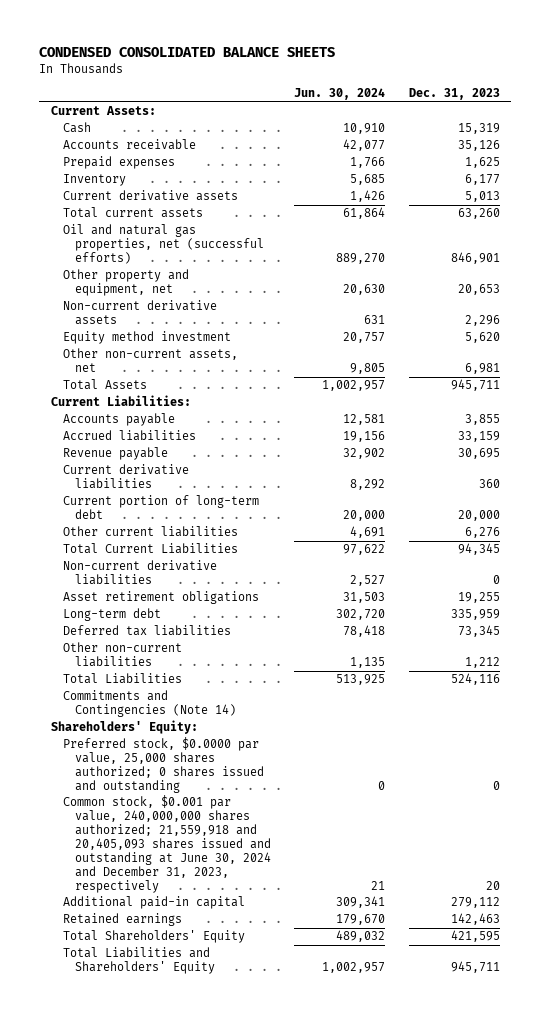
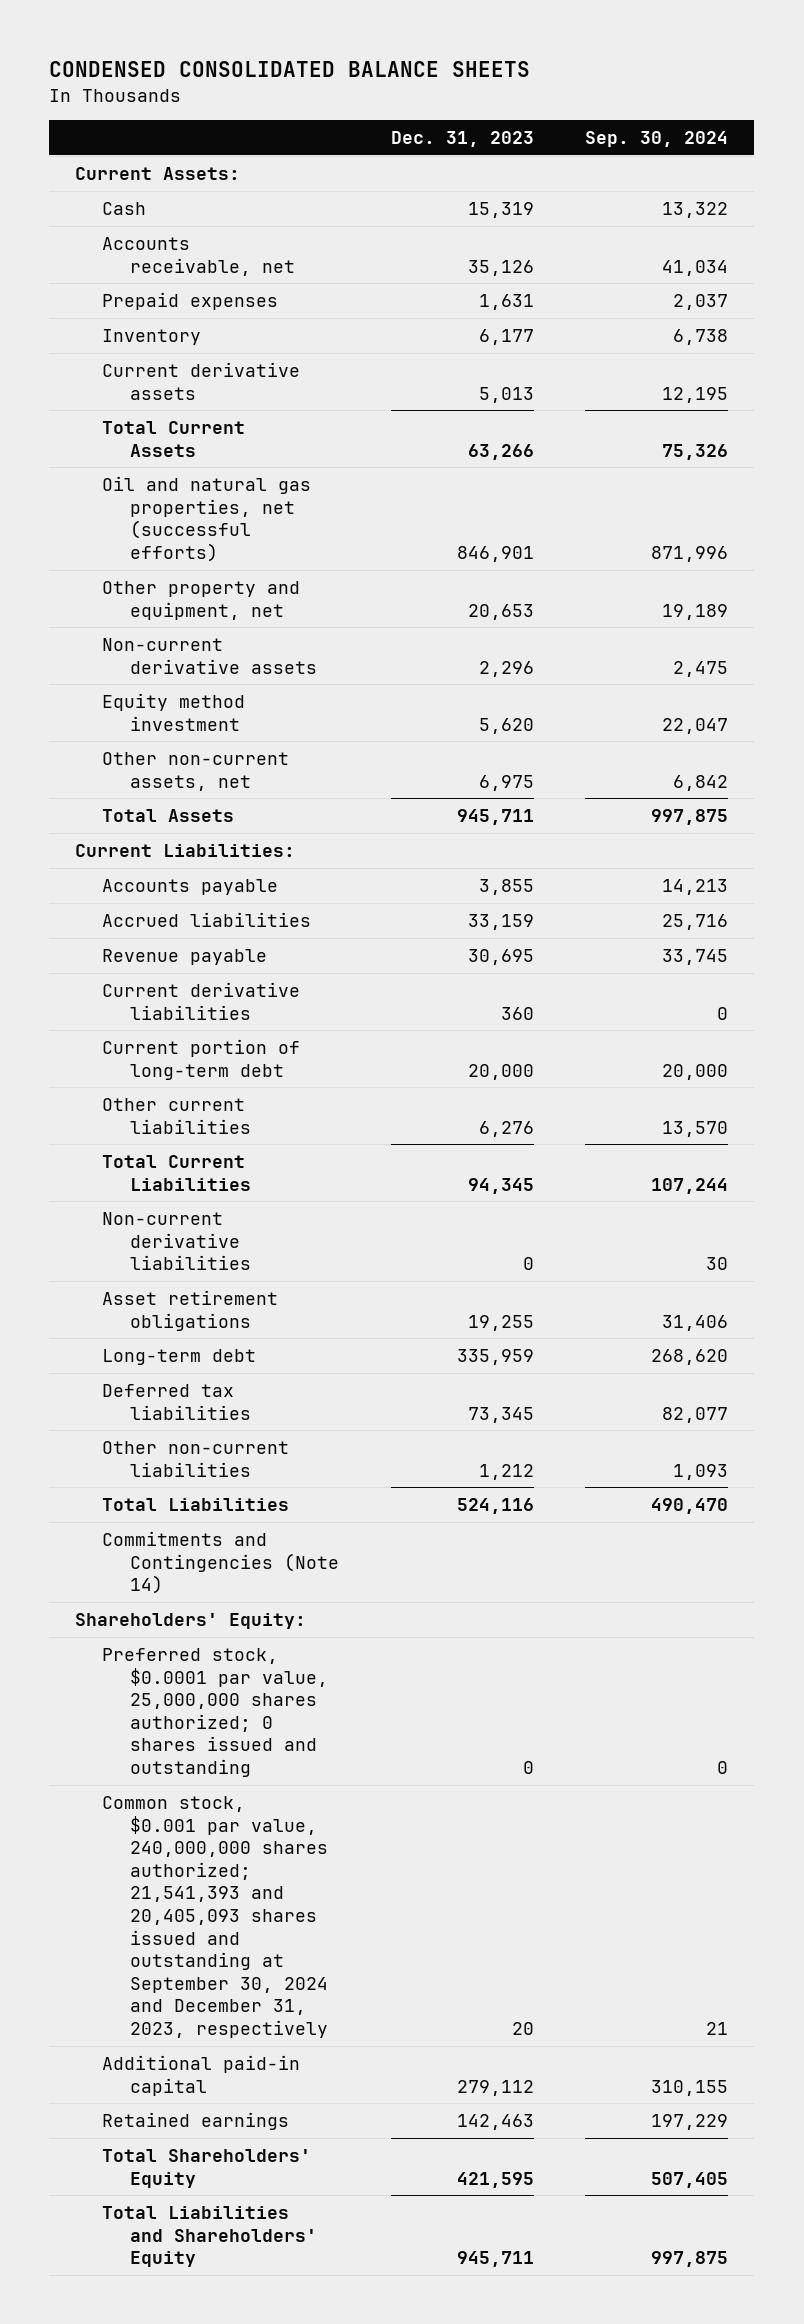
- | Jun. 30, 2024 | Dec. 31, 2023
+ | Dec. 31, 2023 | Sep. 30, 2024
- Accounts receivable | 42,077 | 35,126
- Prepaid expenses | 1,766 | 1,625
+ Accounts receivable, net | 35,126 | 41,034
+ Prepaid expenses | 1,631 | 2,037
- Total current assets | 61,864 | 63,260
+ Total Current Assets | 63,266 | 75,326
- Other non-current assets, net | 9,805 | 6,981
+ Other non-current assets, net | 6,975 | 6,842
- Preferred stock, $0.0000 par value, 25,000 shares authorized; 0 shares issued and outstanding | 0 | 0
- Common stock, $0.001 par value, 240,000,000 shares authorized; 21,559,918 and 20,405,093 shares issued and outstanding at June 30, 2024 and December 31, 2023, respectively | 21 | 20
+ Preferred stock, $0.0001 par value, 25,000,000 shares authorized; 0 shares issued and outstanding | 0 | 0
+ Common stock, $0.001 par value, 240,000,000 shares authorized; 21,541,393 and 20,405,093 shares issued and outstanding at September 30, 2024 and December 31, 2023, respectively | 20 | 21

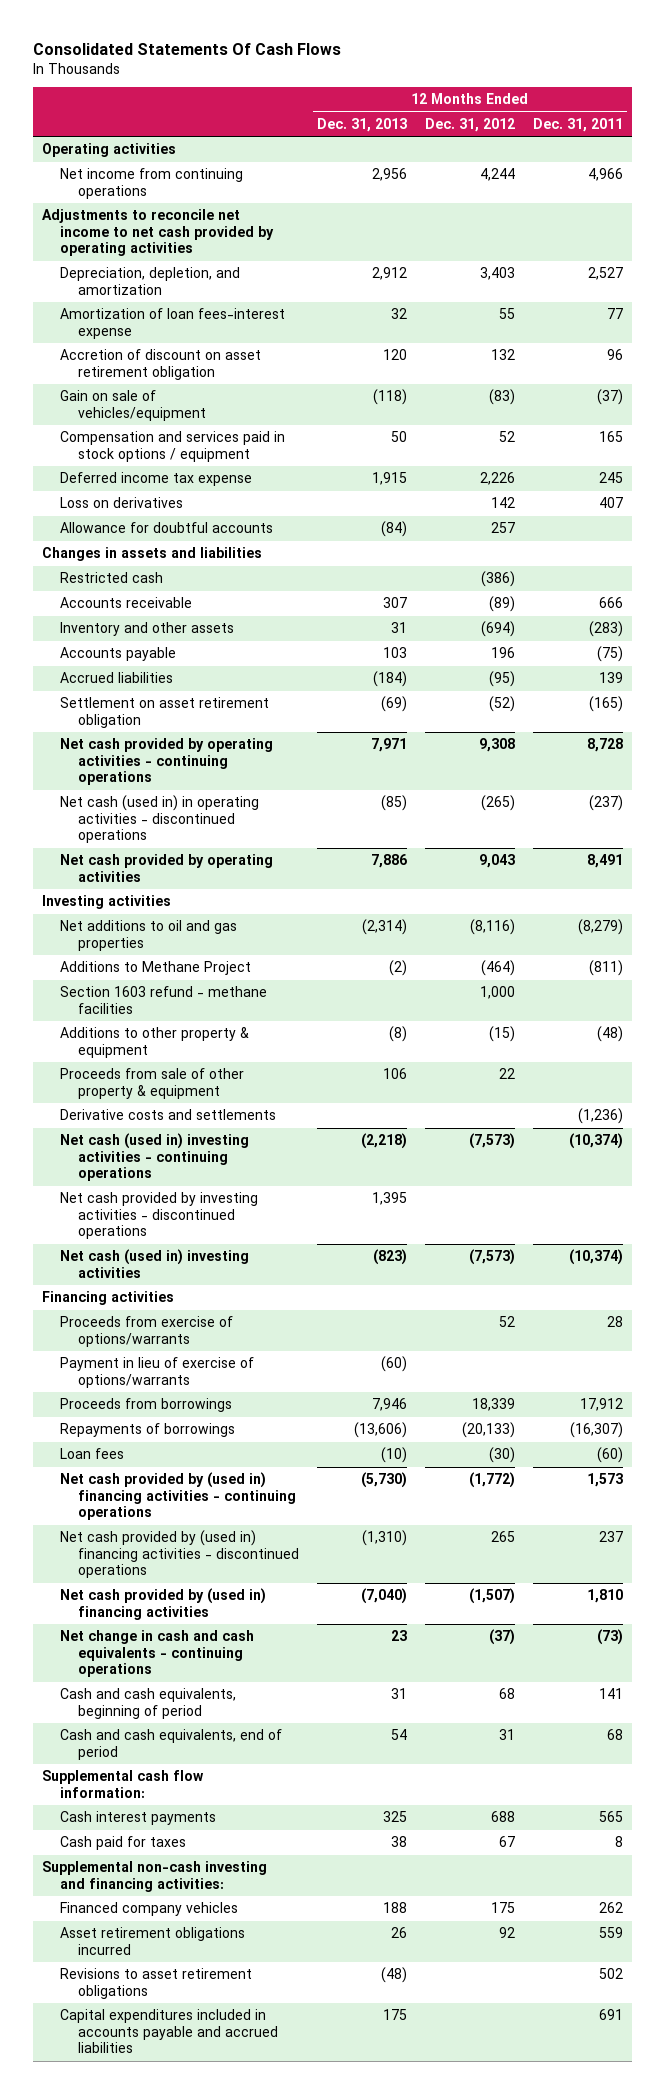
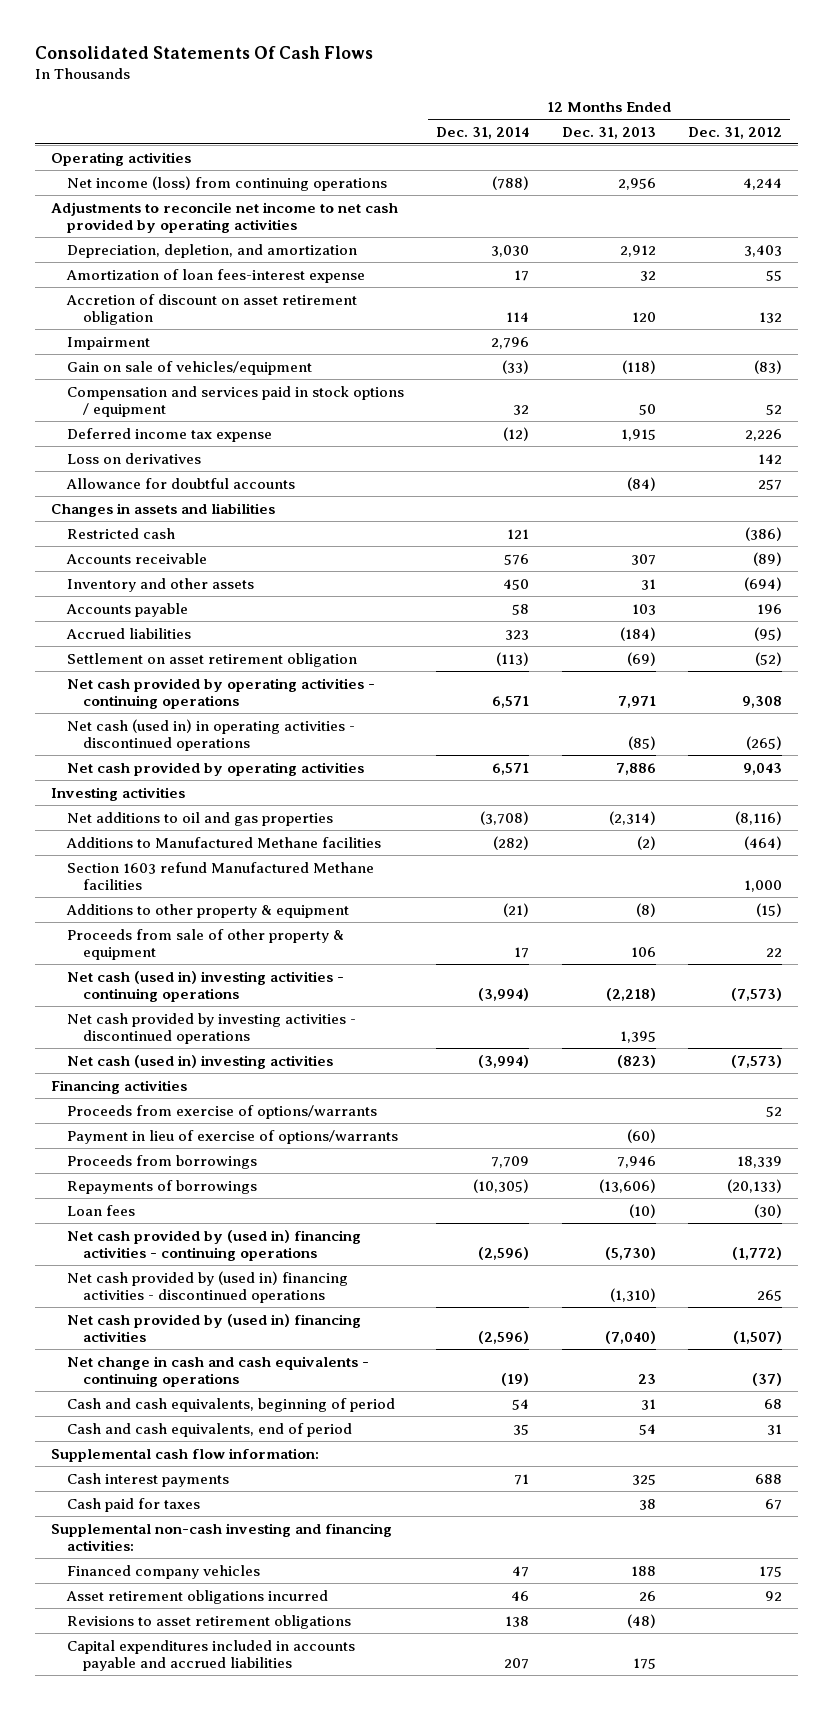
- | 12 Months Ended Dec. 31, 2013 | 12 Months Ended Dec. 31, 2012 | 12 Months Ended Dec. 31, 2011
+ | 12 Months Ended Dec. 31, 2014 | 12 Months Ended Dec. 31, 2013 | 12 Months Ended Dec. 31, 2012
- Net income from continuing operations | 2,956 | 4,244 | 4,966
+ Net income (loss) from continuing operations | (788) | 2,956 | 4,244
+ Impairment | 2,796 | |
- Additions to Methane Project | (2) | (464) | (811)
- Section 1603 refund - methane facilities | | 1,000 |
+ Additions to Manufactured Methane facilities | (282) | (2) | (464)
+ Section 1603 refund Manufactured Methane facilities | | | 1,000
- Derivative costs and settlements | | | (1,236)

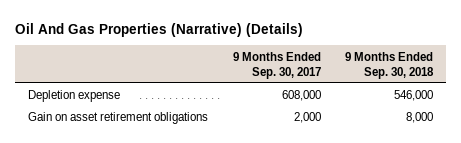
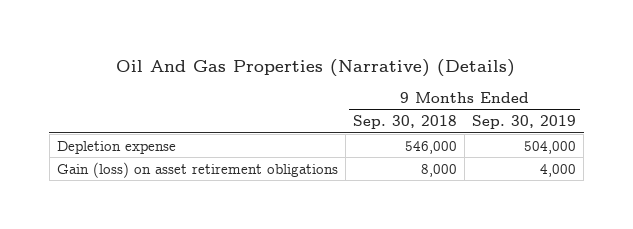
- | 9 Months Ended Sep. 30, 2017 | 9 Months Ended Sep. 30, 2018
+ | 9 Months Ended Sep. 30, 2018 | 9 Months Ended Sep. 30, 2019
- Gain on asset retirement obligations | 2,000 | 8,000
+ Gain (loss) on asset retirement obligations | 8,000 | 4,000

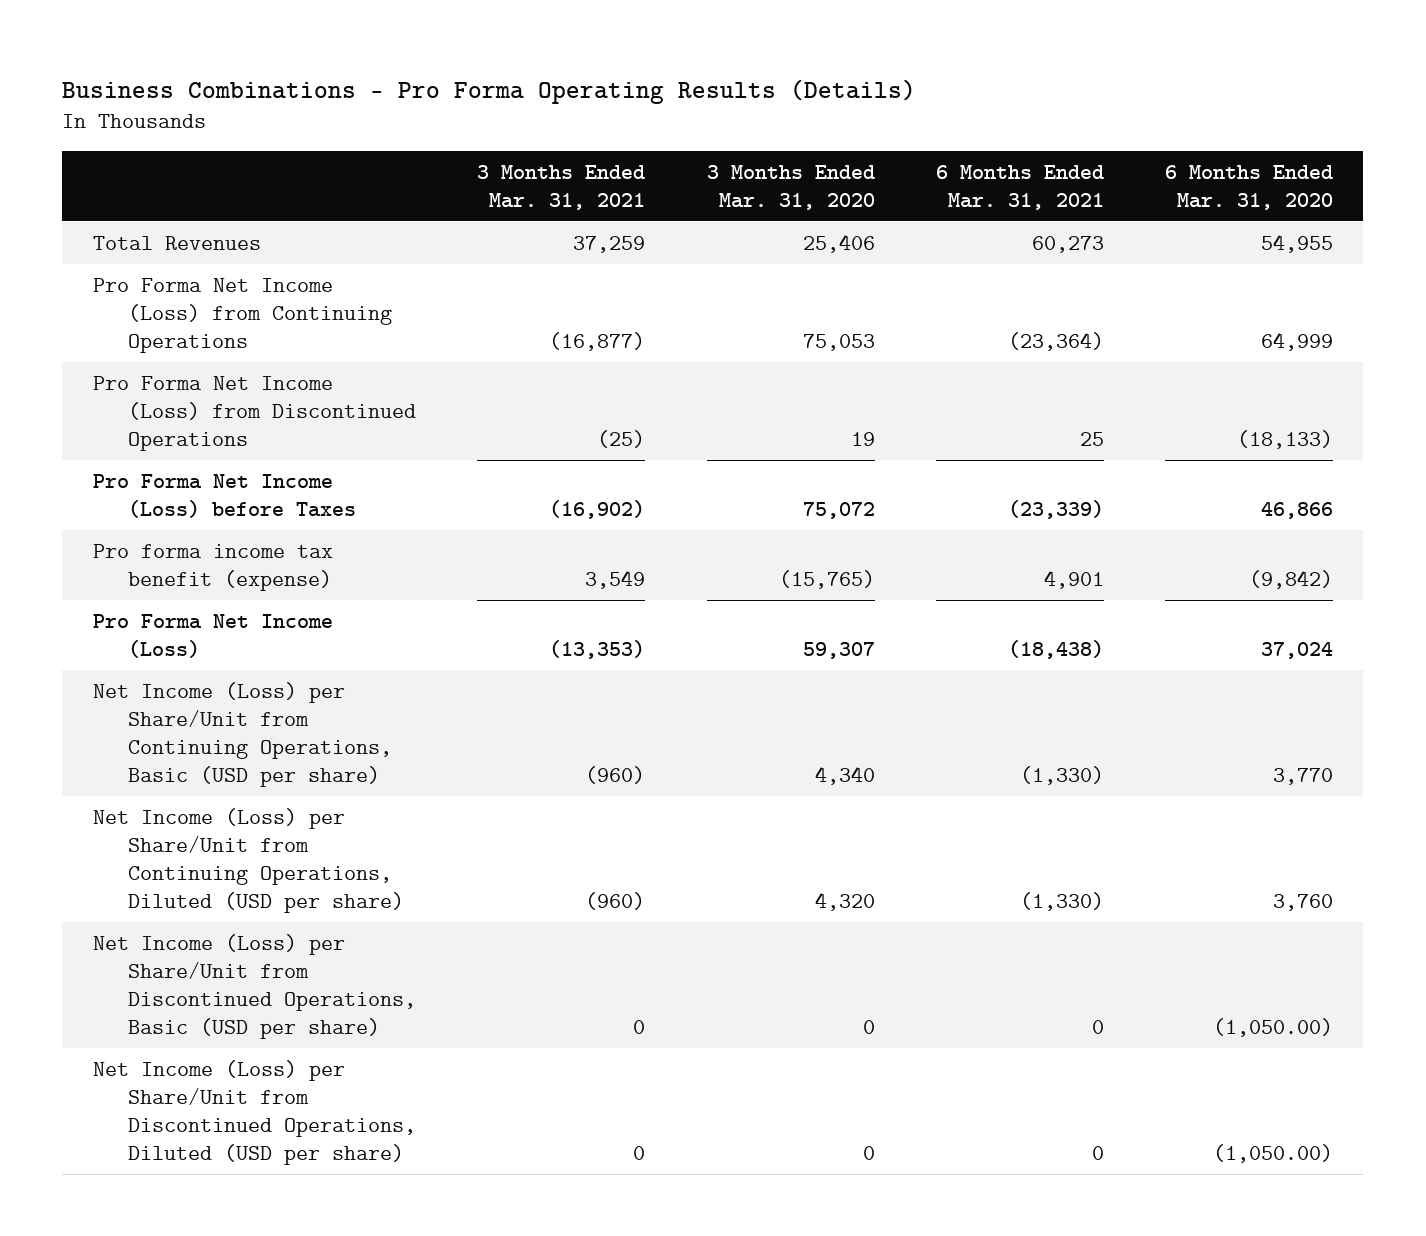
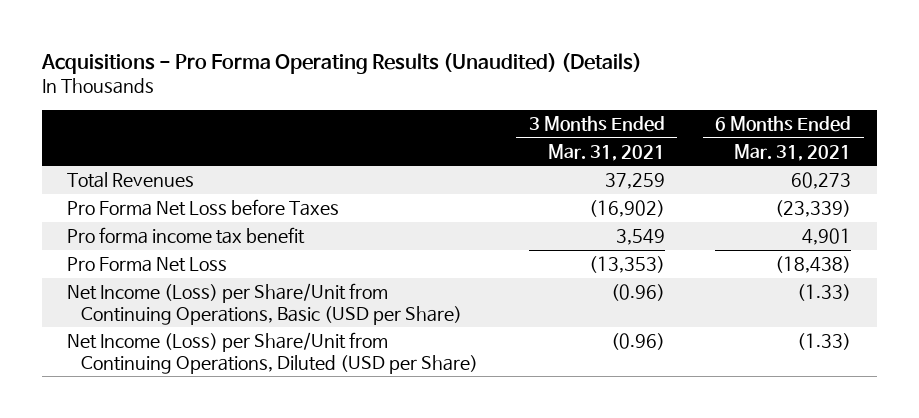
- Business Combinations - Pro Forma Operating Results (Details)
+ Acquisitions - Pro Forma Operating Results (Unaudited) (Details)
- | 3 Months Ended Mar. 31, 2021 | 3 Months Ended Mar. 31, 2020 | 6 Months Ended Mar. 31, 2021 | 6 Months Ended Mar. 31, 2020
+ | 3 Months Ended Mar. 31, 2021 | 6 Months Ended Mar. 31, 2021
- Pro Forma Net Income (Loss) from Continuing Operations | (16,877) | 75,053 | (23,364) | 64,999
- Pro Forma Net Income (Loss) from Discontinued Operations | (25) | 19 | 25 | (18,133)
- Pro Forma Net Income (Loss) before Taxes | (16,902) | 75,072 | (23,339) | 46,866
- Pro forma income tax benefit (expense) | 3,549 | (15,765) | 4,901 | (9,842)
- Pro Forma Net Income (Loss) | (13,353) | 59,307 | (18,438) | 37,024
- Net Income (Loss) per Share/Unit from Continuing Operations, Basic (USD per share) | (960) | 4,340 | (1,330) | 3,770
- Net Income (Loss) per Share/Unit from Continuing Operations, Diluted (USD per share) | (960) | 4,320 | (1,330) | 3,760
- Net Income (Loss) per Share/Unit from Discontinued Operations, Basic (USD per share) | 0 | 0 | 0 | (1,050.00)
- Net Income (Loss) per Share/Unit from Discontinued Operations, Diluted (USD per share) | 0 | 0 | 0 | (1,050.00)
+ Pro Forma Net Loss before Taxes | (16,902) | (23,339)
+ Pro forma income tax benefit | 3,549 | 4,901
+ Pro Forma Net Loss | (13,353) | (18,438)
+ Net Income (Loss) per Share/Unit from Continuing Operations, Basic (USD per Share) | (0.96) | (1.33)
+ Net Income (Loss) per Share/Unit from Continuing Operations, Diluted (USD per Share) | (0.96) | (1.33)

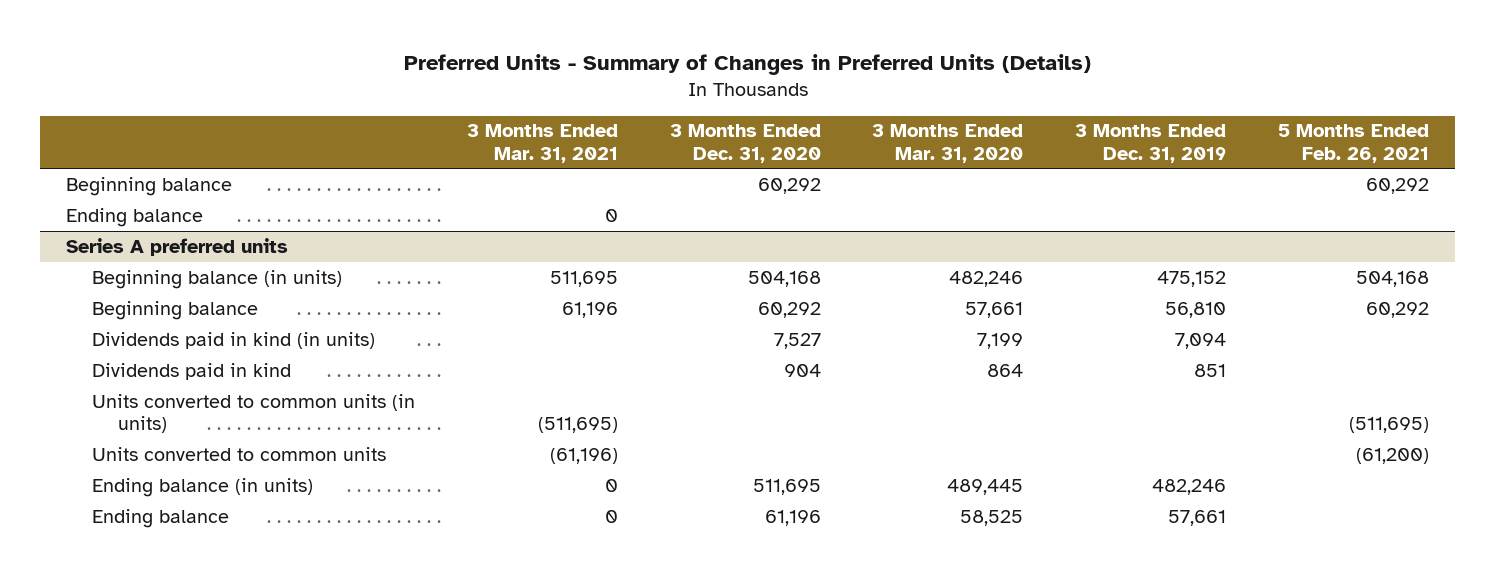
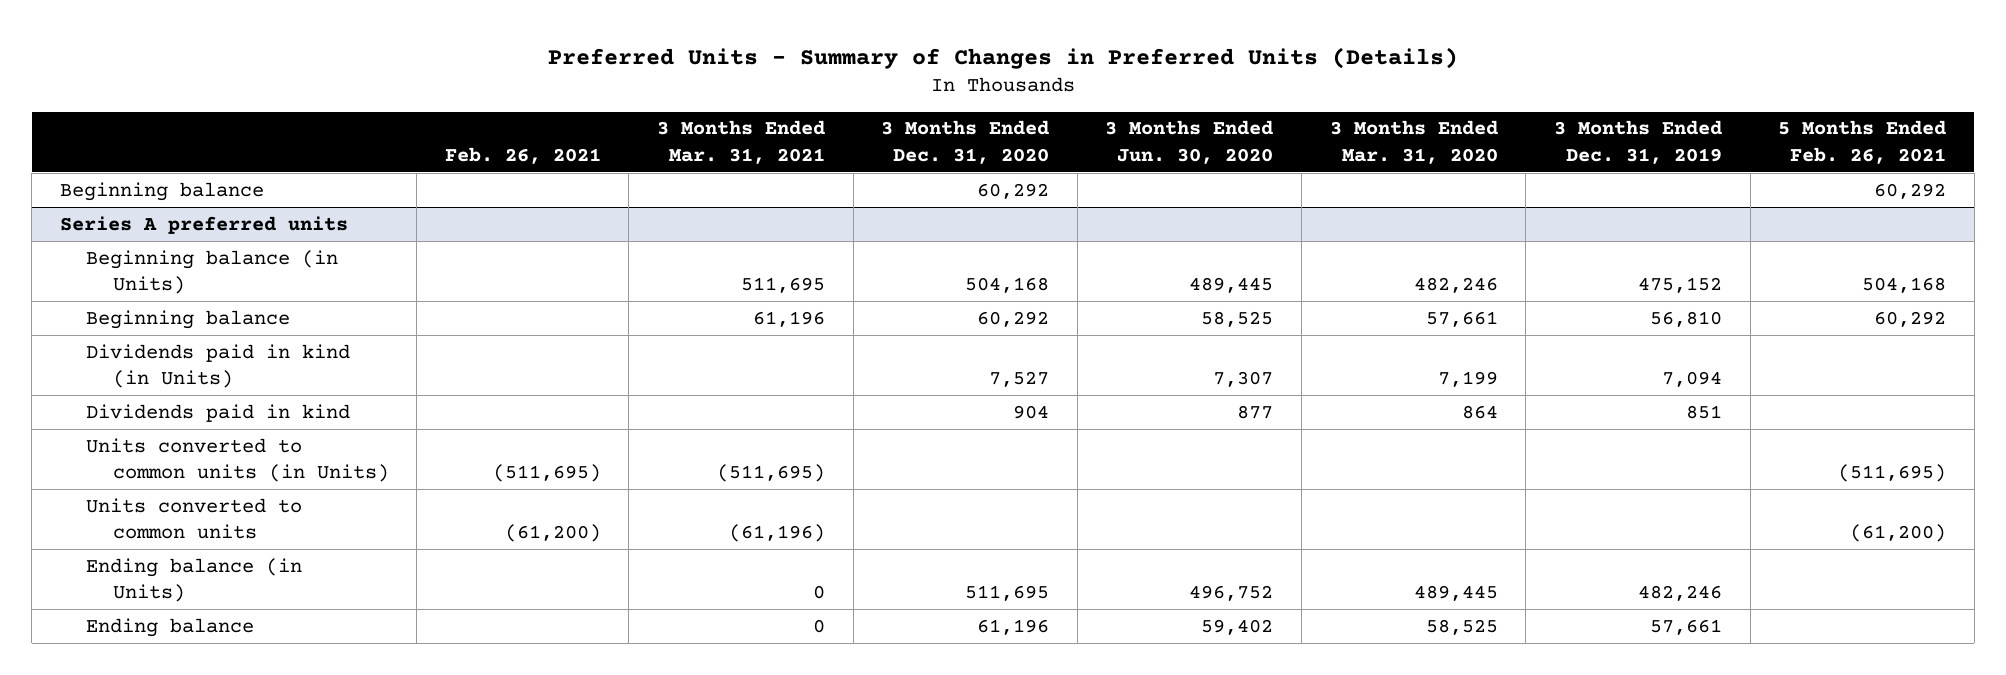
- | 3 Months Ended Mar. 31, 2021 | 3 Months Ended Dec. 31, 2020 | 3 Months Ended Mar. 31, 2020 | 3 Months Ended Dec. 31, 2019 | 5 Months Ended Feb. 26, 2021
+ | Feb. 26, 2021 | 3 Months Ended Mar. 31, 2021 | 3 Months Ended Dec. 31, 2020 | 3 Months Ended Jun. 30, 2020 | 3 Months Ended Mar. 31, 2020 | 3 Months Ended Dec. 31, 2019 | 5 Months Ended Feb. 26, 2021
- Ending balance | 0 | | | |
@ Series A preferred units
- Beginning balance (in units) | 511,695 | 504,168 | 482,246 | 475,152 | 504,168
+ Beginning balance (in Units) | | 511,695 | 504,168 | 489,445 | 482,246 | 475,152 | 504,168
- Dividends paid in kind (in units) | | 7,527 | 7,199 | 7,094 |
+ Dividends paid in kind (in Units) | | | 7,527 | 7,307 | 7,199 | 7,094 |
- Units converted to common units (in units) | (511,695) | | | | (511,695)
+ Units converted to common units (in Units) | (511,695) | (511,695) | | | | | (511,695)
- Ending balance (in units) | 0 | 511,695 | 489,445 | 482,246 |
+ Ending balance (in Units) | | 0 | 511,695 | 496,752 | 489,445 | 482,246 |

